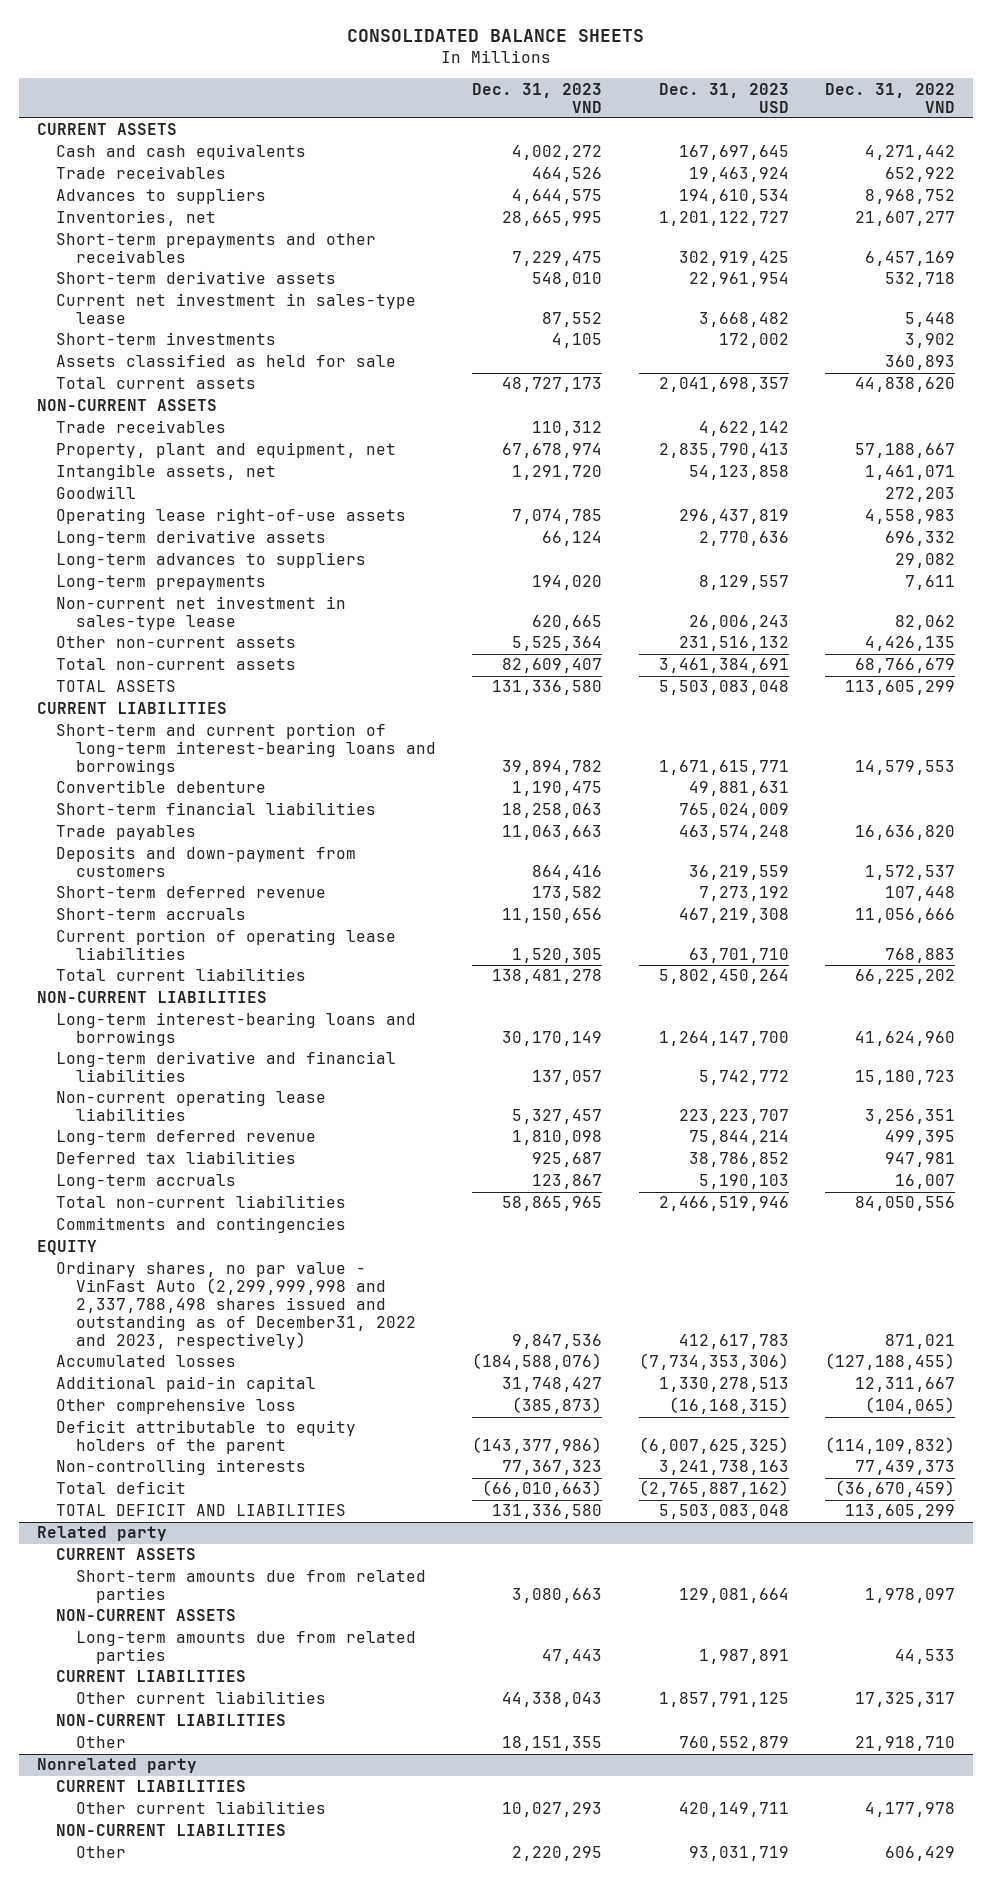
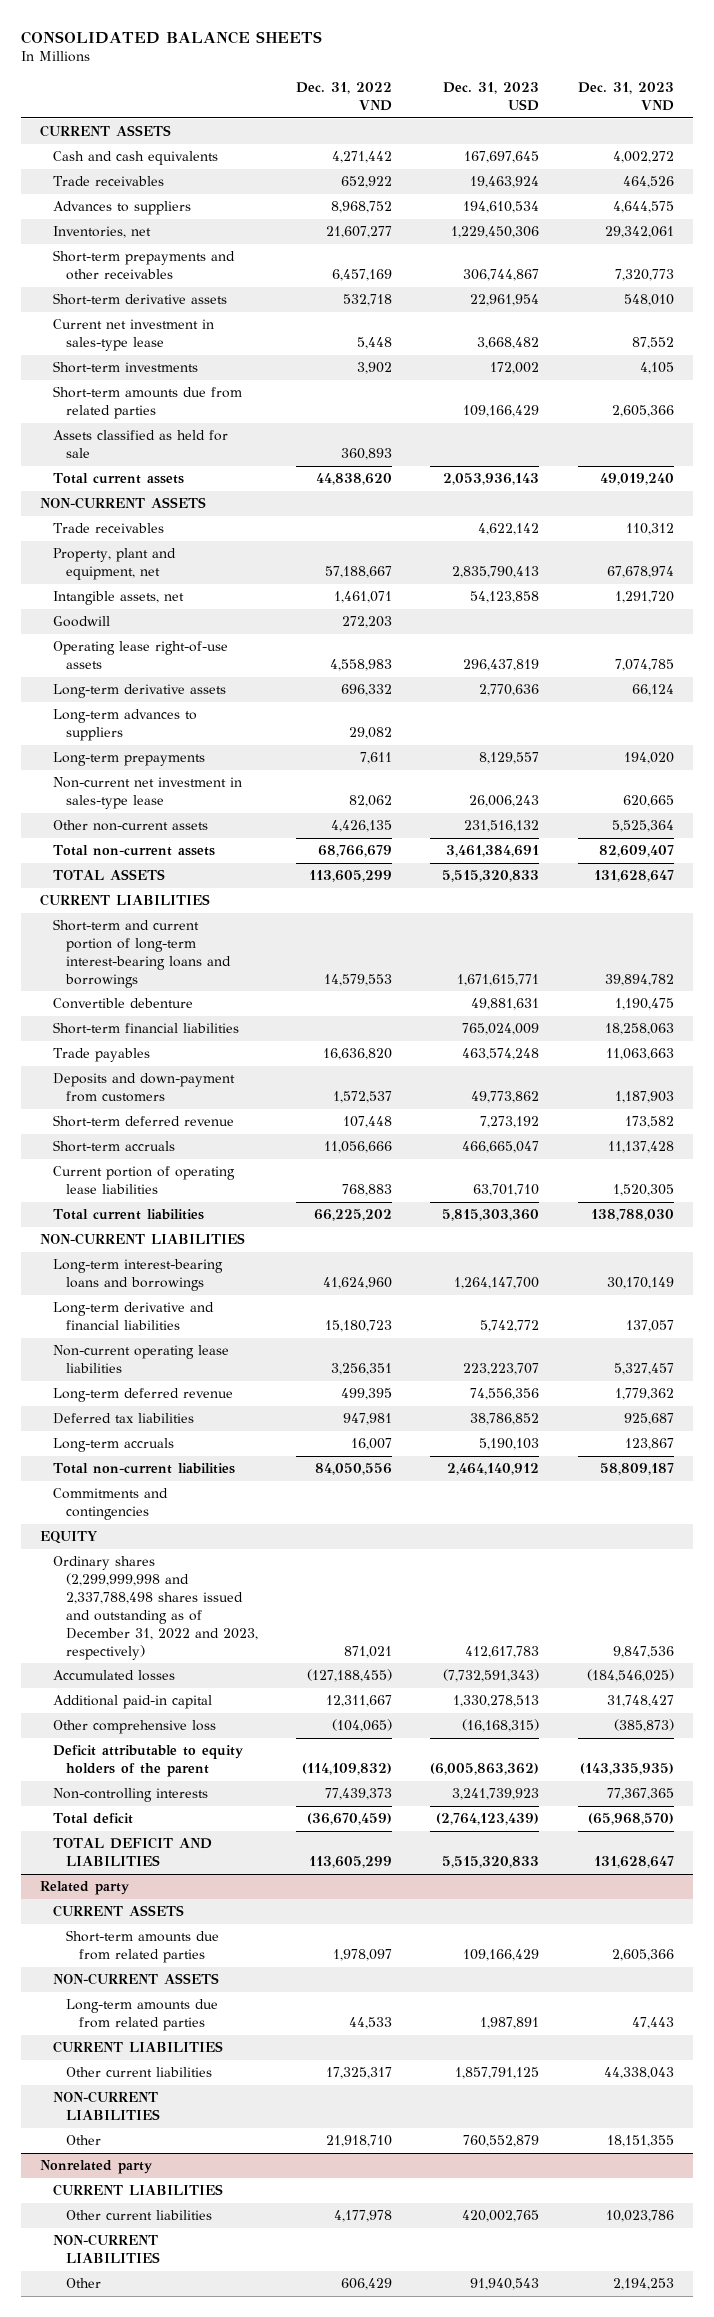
- | Dec. 31, 2023 VND | Dec. 31, 2023 USD | Dec. 31, 2022 VND
+ | Dec. 31, 2022 VND | Dec. 31, 2023 USD | Dec. 31, 2023 VND
- Inventories, net | 28,665,995 | 1,201,122,727 | 21,607,277
- Short-term prepayments and other receivables | 7,229,475 | 302,919,425 | 6,457,169
+ Inventories, net | 21,607,277 | 1,229,450,306 | 29,342,061
+ Short-term prepayments and other receivables | 6,457,169 | 306,744,867 | 7,320,773
+ Short-term amounts due from related parties | | 109,166,429 | 2,605,366
- Total current assets | 48,727,173 | 2,041,698,357 | 44,838,620
+ Total current assets | 44,838,620 | 2,053,936,143 | 49,019,240
- TOTAL ASSETS | 131,336,580 | 5,503,083,048 | 113,605,299
+ TOTAL ASSETS | 113,605,299 | 5,515,320,833 | 131,628,647
- Deposits and down-payment from customers | 864,416 | 36,219,559 | 1,572,537
+ Deposits and down-payment from customers | 1,572,537 | 49,773,862 | 1,187,903
- Short-term accruals | 11,150,656 | 467,219,308 | 11,056,666
+ Short-term accruals | 11,056,666 | 466,665,047 | 11,137,428
- Total current liabilities | 138,481,278 | 5,802,450,264 | 66,225,202
+ Total current liabilities | 66,225,202 | 5,815,303,360 | 138,788,030
- Long-term deferred revenue | 1,810,098 | 75,844,214 | 499,395
+ Long-term deferred revenue | 499,395 | 74,556,356 | 1,779,362
- Total non-current liabilities | 58,865,965 | 2,466,519,946 | 84,050,556
+ Total non-current liabilities | 84,050,556 | 2,464,140,912 | 58,809,187
- Ordinary shares, no par value - VinFast Auto (2,299,999,998 and 2,337,788,498 shares issued and outstanding as of December31, 2022 and 2023, respectively) | 9,847,536 | 412,617,783 | 871,021
- Accumulated losses | (184,588,076) | (7,734,353,306) | (127,188,455)
+ Ordinary shares (2,299,999,998 and 2,337,788,498 shares issued and outstanding as of December 31, 2022 and 2023, respectively) | 871,021 | 412,617,783 | 9,847,536
+ Accumulated losses | (127,188,455) | (7,732,591,343) | (184,546,025)
- Deficit attributable to equity holders of the parent | (143,377,986) | (6,007,625,325) | (114,109,832)
- Non-controlling interests | 77,367,323 | 3,241,738,163 | 77,439,373
- Total deficit | (66,010,663) | (2,765,887,162) | (36,670,459)
- TOTAL DEFICIT AND LIABILITIES | 131,336,580 | 5,503,083,048 | 113,605,299
+ Deficit attributable to equity holders of the parent | (114,109,832) | (6,005,863,362) | (143,335,935)
+ Non-controlling interests | 77,439,373 | 3,241,739,923 | 77,367,365
+ Total deficit | (36,670,459) | (2,764,123,439) | (65,968,570)
+ TOTAL DEFICIT AND LIABILITIES | 113,605,299 | 5,515,320,833 | 131,628,647
@ Related party
- Short-term amounts due from related parties | 3,080,663 | 129,081,664 | 1,978,097
+ Short-term amounts due from related parties | 1,978,097 | 109,166,429 | 2,605,366
@ Nonrelated party
- Other current liabilities | 10,027,293 | 420,149,711 | 4,177,978
+ Other current liabilities | 4,177,978 | 420,002,765 | 10,023,786
- Other | 2,220,295 | 93,031,719 | 606,429
+ Other | 606,429 | 91,940,543 | 2,194,253

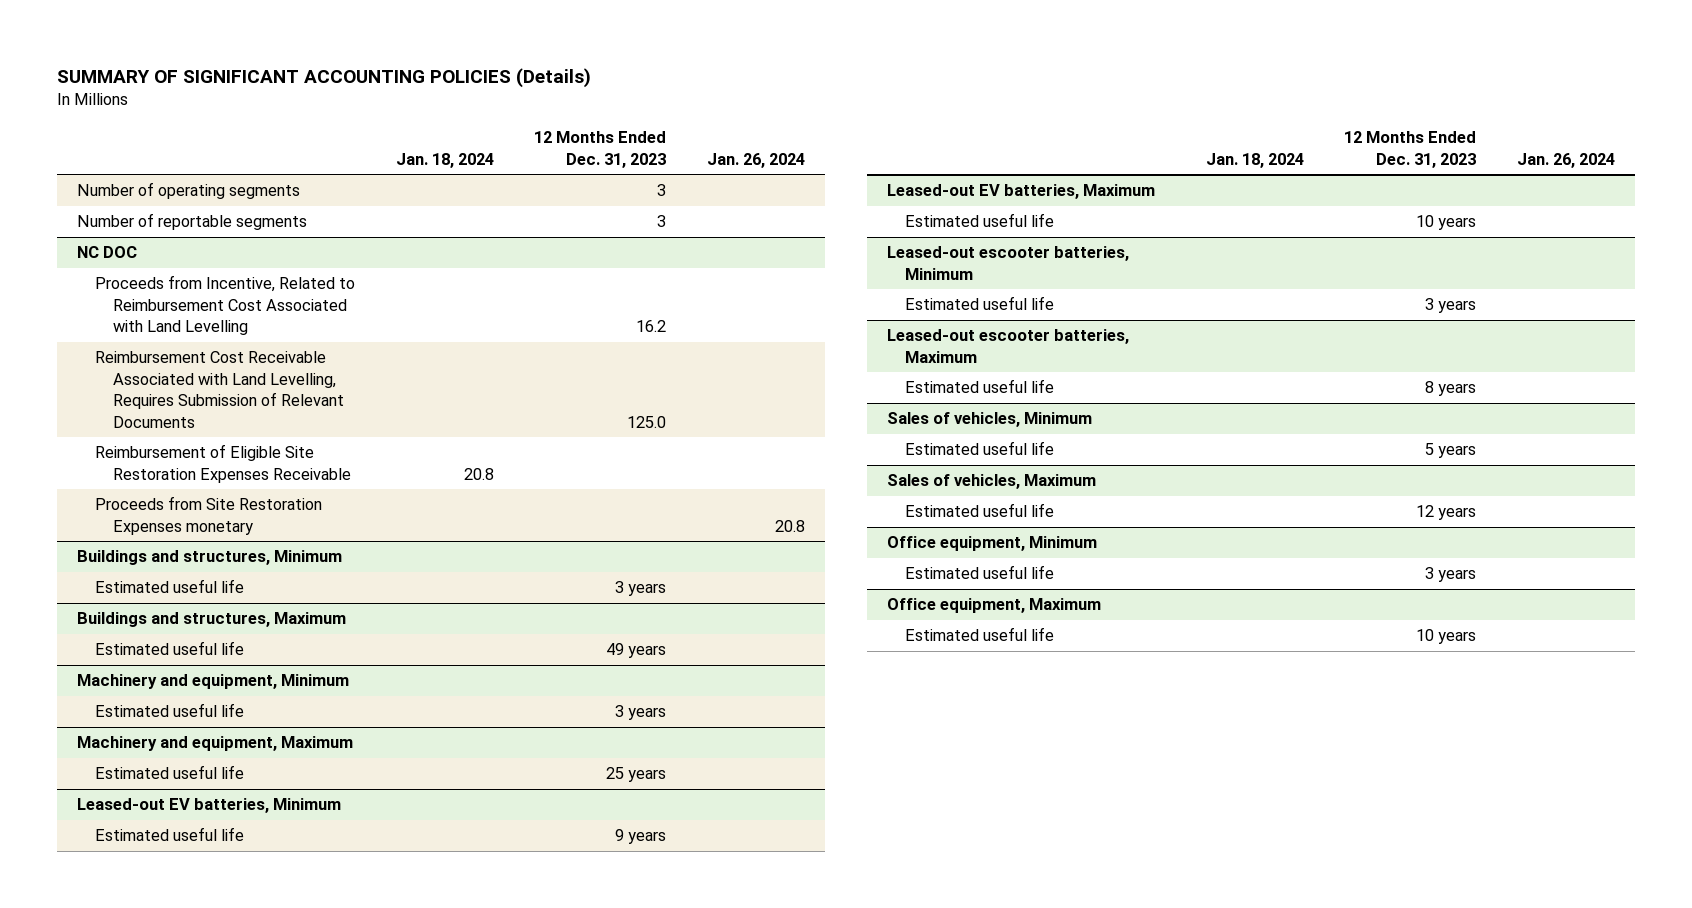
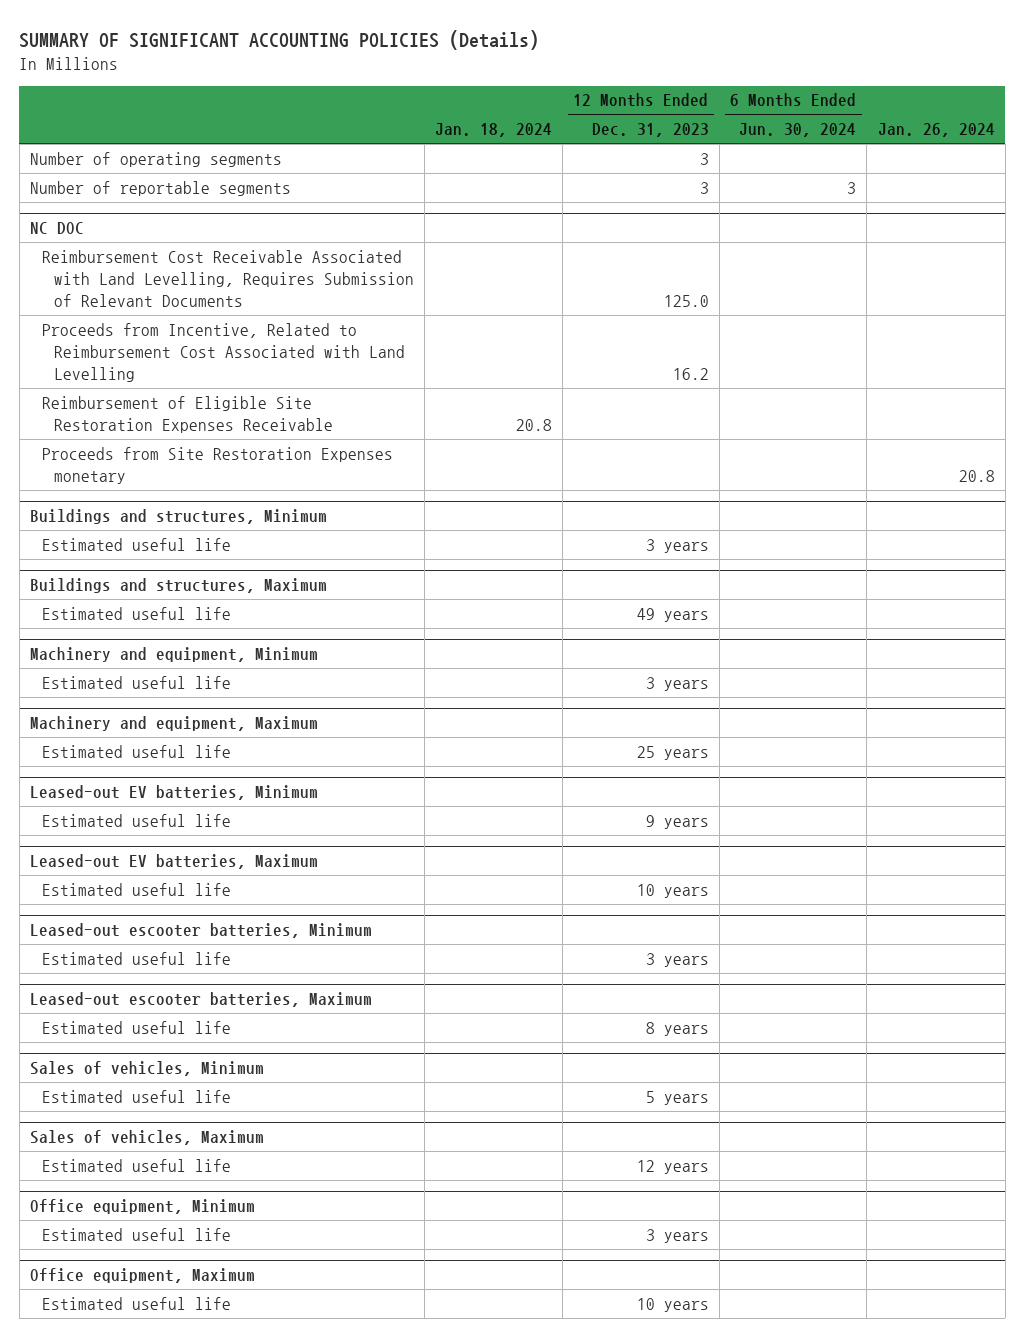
- | Jan. 18, 2024 | 12 Months Ended Dec. 31, 2023 | Jan. 26, 2024
+ | Jan. 18, 2024 | 12 Months Ended Dec. 31, 2023 | 6 Months Ended Jun. 30, 2024 | Jan. 26, 2024
@ NC DOC
moved down: Proceeds from Incentive, Related to Reimbursement Cost Associated with Land Levelling | | 16.2 | |

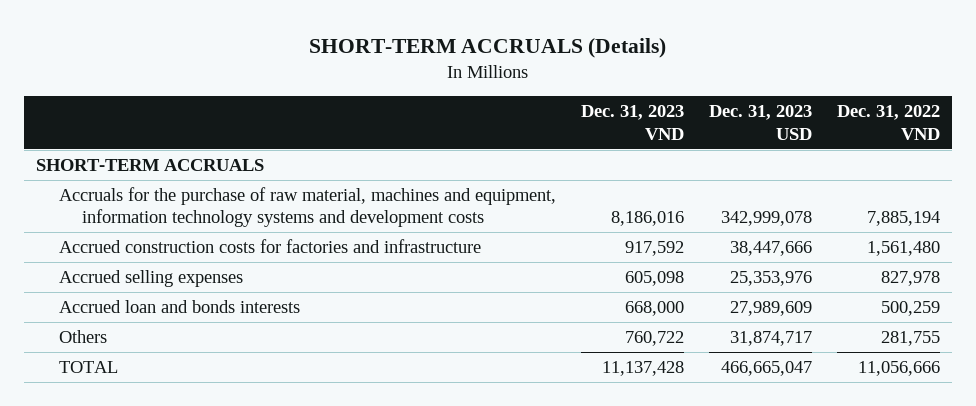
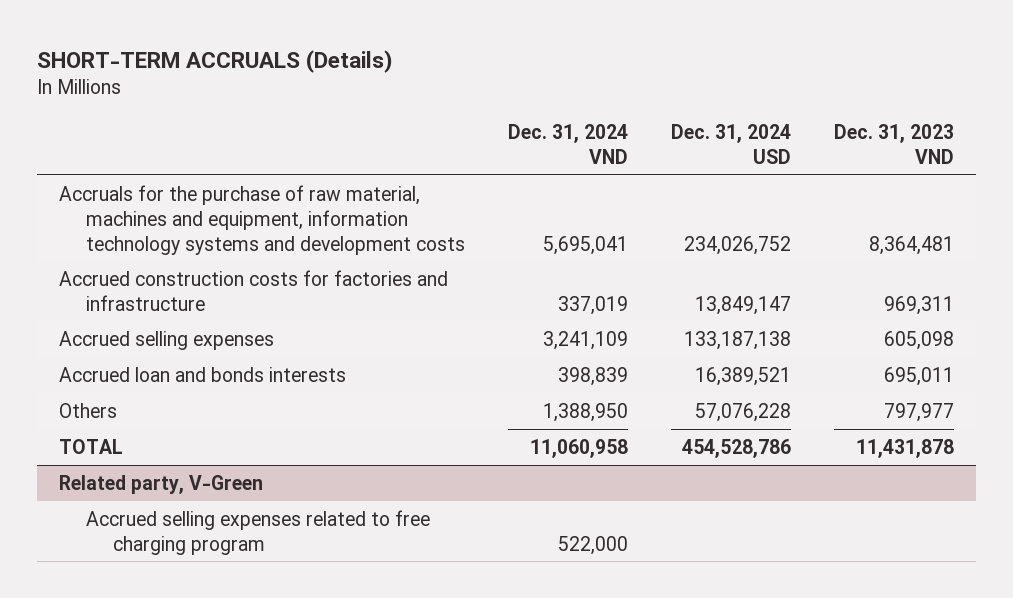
- | Dec. 31, 2023 VND | Dec. 31, 2023 USD | Dec. 31, 2022 VND
+ | Dec. 31, 2024 VND | Dec. 31, 2024 USD | Dec. 31, 2023 VND
- SHORT-TERM ACCRUALS
- Accruals for the purchase of raw material, machines and equipment, information technology systems and development costs | 8,186,016 | 342,999,078 | 7,885,194
- Accrued construction costs for factories and infrastructure | 917,592 | 38,447,666 | 1,561,480
+ Accruals for the purchase of raw material, machines and equipment, information technology systems and development costs | 5,695,041 | 234,026,752 | 8,364,481
+ Accrued construction costs for factories and infrastructure | 337,019 | 13,849,147 | 969,311
- Accrued loan and bonds interests | 668,000 | 27,989,609 | 500,259
- Others | 760,722 | 31,874,717 | 281,755
- TOTAL | 11,137,428 | 466,665,047 | 11,056,666
+ Accrued loan and bonds interests | 398,839 | 16,389,521 | 695,011
+ Others | 1,388,950 | 57,076,228 | 797,977
+ TOTAL | 11,060,958 | 454,528,786 | 11,431,878
+ Related party, V-Green
+ Accrued selling expenses related to free charging program | 522,000 | |

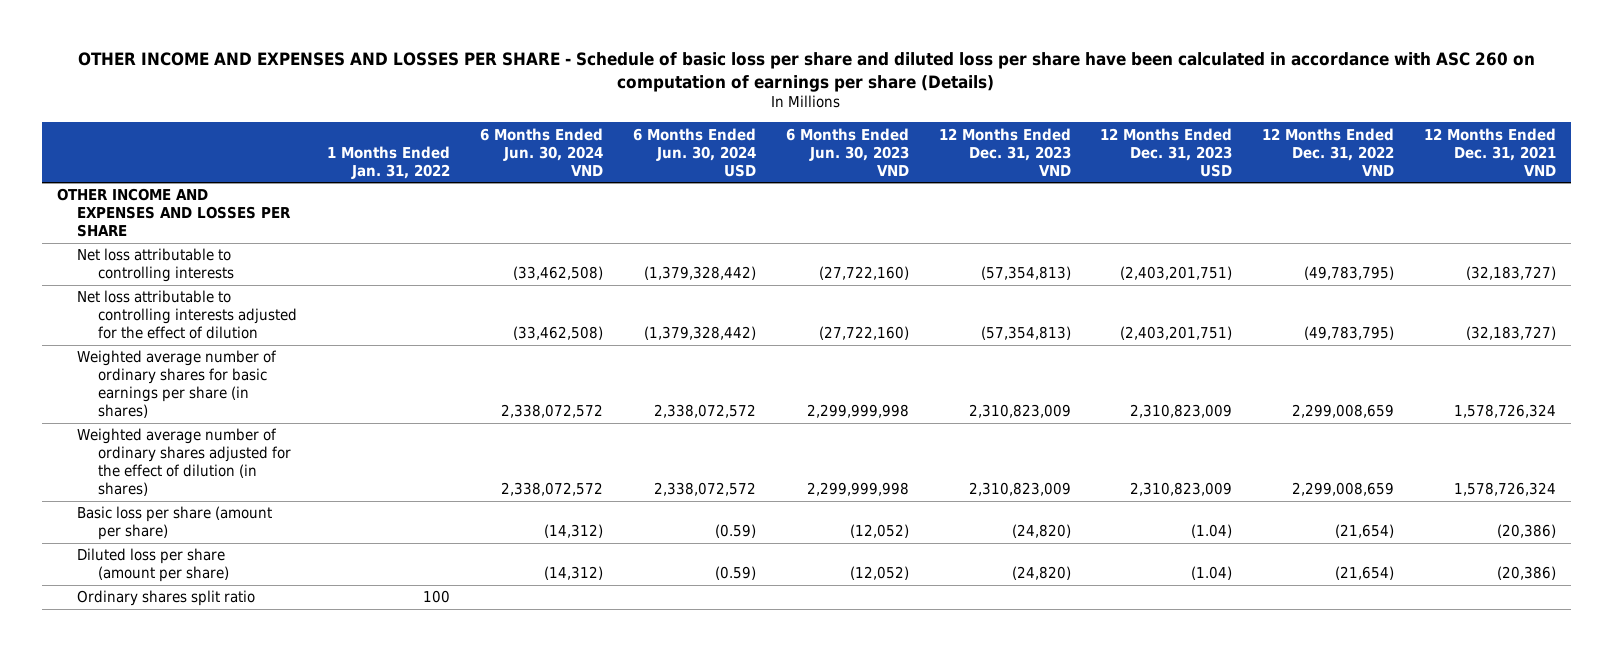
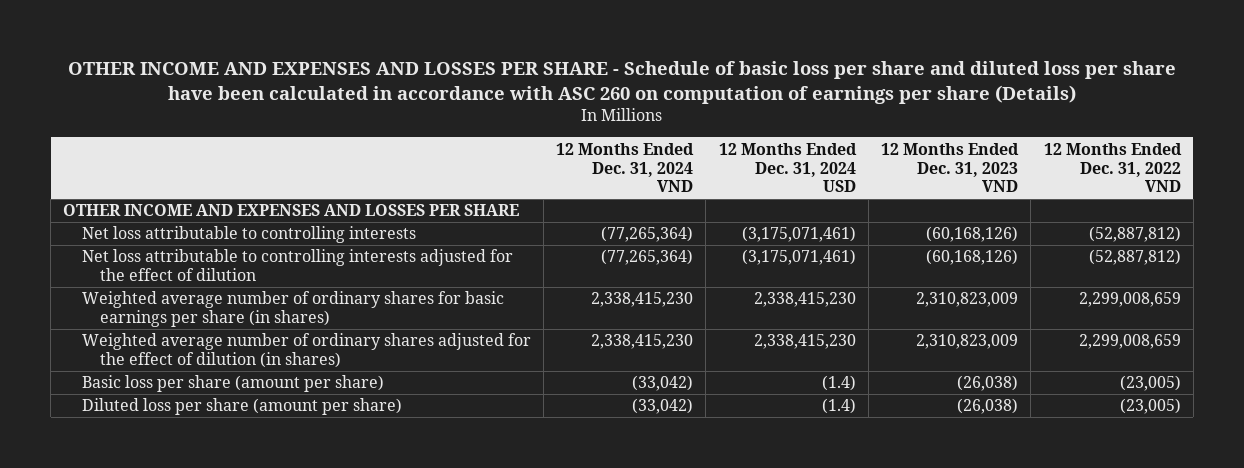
- | 1 Months Ended Jan. 31, 2022 | 6 Months Ended Jun. 30, 2024 VND | 6 Months Ended Jun. 30, 2024 USD | 6 Months Ended Jun. 30, 2023 VND | 12 Months Ended Dec. 31, 2023 VND | 12 Months Ended Dec. 31, 2023 USD | 12 Months Ended Dec. 31, 2022 VND | 12 Months Ended Dec. 31, 2021 VND
+ | 12 Months Ended Dec. 31, 2024 VND | 12 Months Ended Dec. 31, 2024 USD | 12 Months Ended Dec. 31, 2023 VND | 12 Months Ended Dec. 31, 2022 VND
- Net loss attributable to controlling interests | | (33,462,508) | (1,379,328,442) | (27,722,160) | (57,354,813) | (2,403,201,751) | (49,783,795) | (32,183,727)
- Net loss attributable to controlling interests adjusted for the effect of dilution | | (33,462,508) | (1,379,328,442) | (27,722,160) | (57,354,813) | (2,403,201,751) | (49,783,795) | (32,183,727)
+ Net loss attributable to controlling interests | (77,265,364) | (3,175,071,461) | (60,168,126) | (52,887,812)
+ Net loss attributable to controlling interests adjusted for the effect of dilution | (77,265,364) | (3,175,071,461) | (60,168,126) | (52,887,812)
- Basic loss per share (amount per share) | | (14,312) | (0.59) | (12,052) | (24,820) | (1.04) | (21,654) | (20,386)
- Diluted loss per share (amount per share) | | (14,312) | (0.59) | (12,052) | (24,820) | (1.04) | (21,654) | (20,386)
- Ordinary shares split ratio | 100 | | | | | | |
+ Basic loss per share (amount per share) | (33,042) | (1.4) | (26,038) | (23,005)
+ Diluted loss per share (amount per share) | (33,042) | (1.4) | (26,038) | (23,005)

